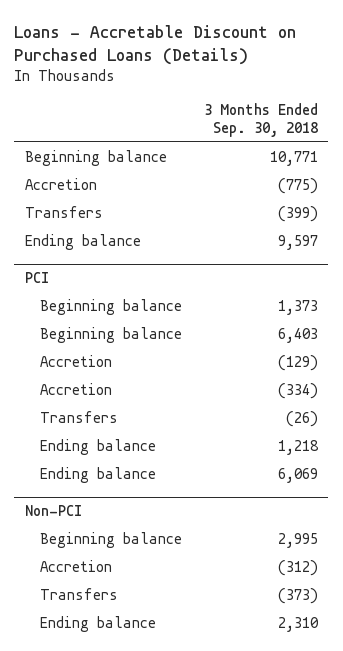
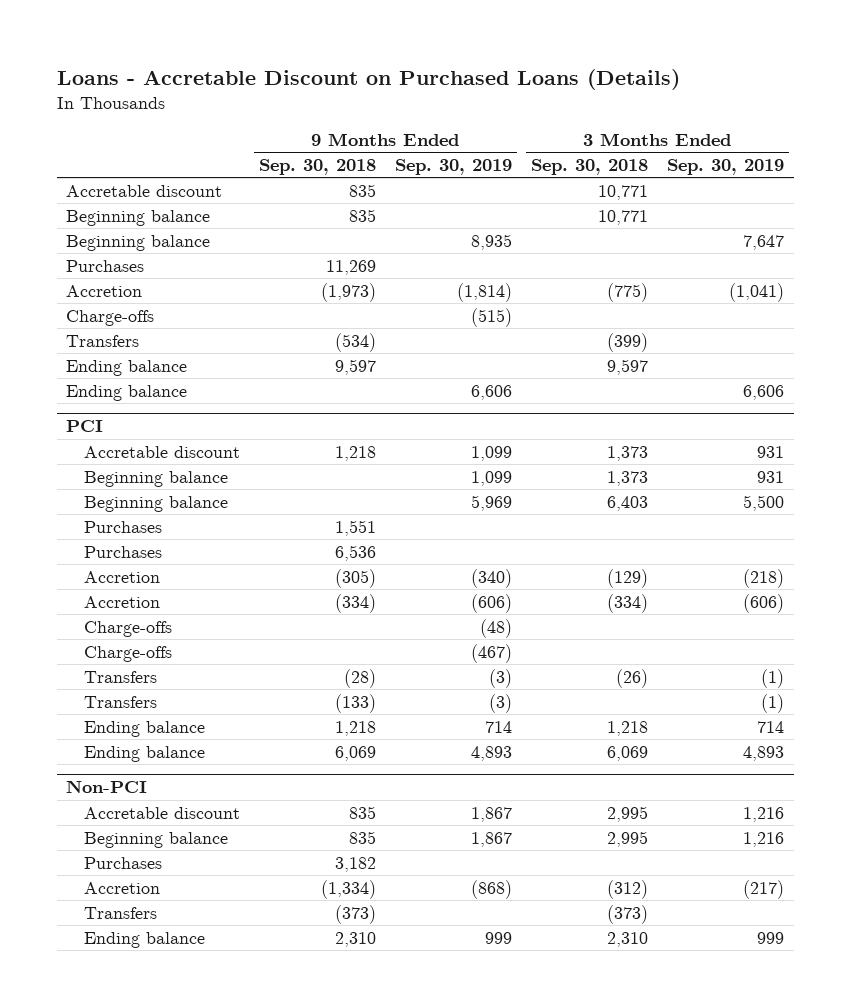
- | 3 Months Ended Sep. 30, 2018
+ | 9 Months Ended Sep. 30, 2018 | 9 Months Ended Sep. 30, 2019 | 3 Months Ended Sep. 30, 2018 | 3 Months Ended Sep. 30, 2019
+ Accretable discount | 835 | | 10,771 |
+ Beginning balance | | 8,935 | | 7,647
+ Purchases | 11,269 | | |
+ Charge-offs | | (515) | |
+ Ending balance | | 6,606 | | 6,606
@ PCI
+ Accretable discount | 1,218 | 1,099 | 1,373 | 931
+ Purchases | 1,551 | | |
+ Purchases | 6,536 | | |
+ Charge-offs | | (48) | |
+ Charge-offs | | (467) | |
+ Transfers | (133) | (3) | | (1)
@ Non-PCI
+ Accretable discount | 835 | 1,867 | 2,995 | 1,216
+ Purchases | 3,182 | | |

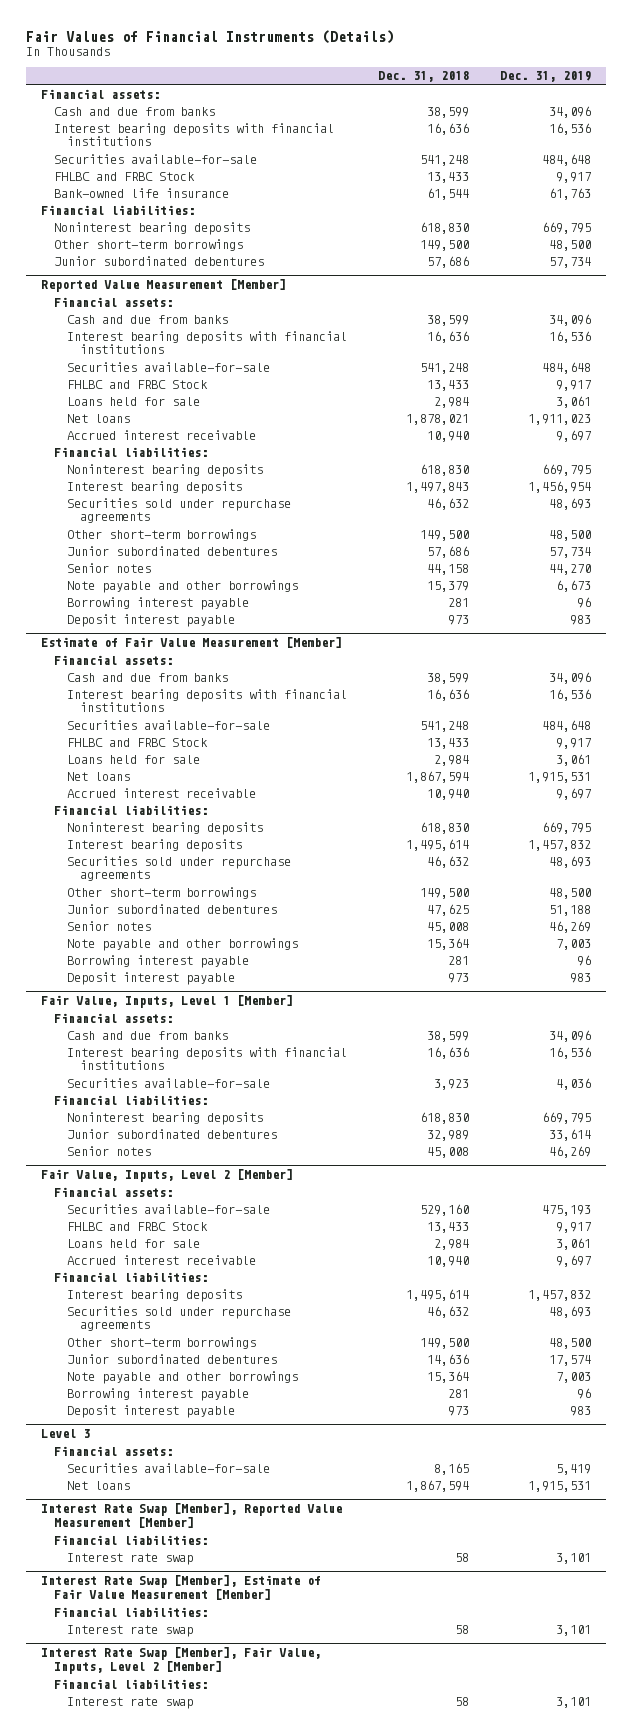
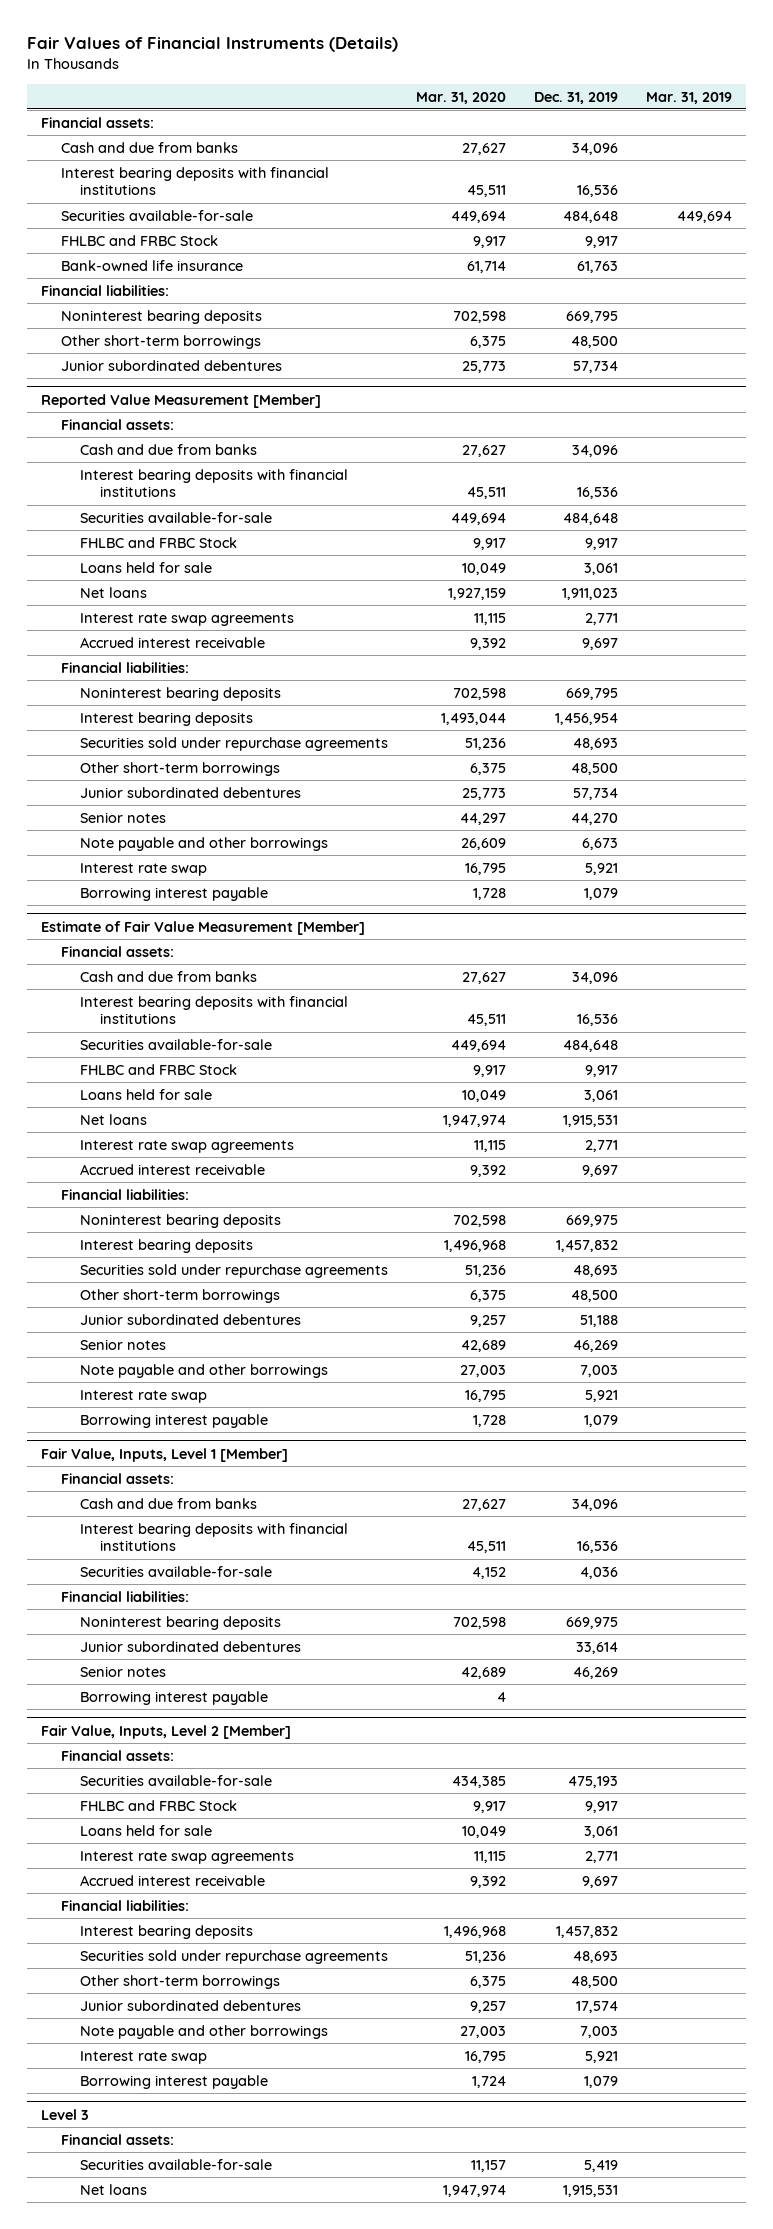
- | Dec. 31, 2018 | Dec. 31, 2019
+ | Mar. 31, 2020 | Dec. 31, 2019 | Mar. 31, 2019
@ Reported Value Measurement [Member]
+ Interest rate swap agreements | 11,115 | 2,771 |
- Borrowing interest payable | 281 | 96
- Deposit interest payable | 973 | 983
+ Interest rate swap | 16,795 | 5,921 |
+ Borrowing interest payable | 1,728 | 1,079 |
@ Estimate of Fair Value Measurement [Member]
+ Interest rate swap agreements | 11,115 | 2,771 |
- Noninterest bearing deposits | 618,830 | 669,795
+ Noninterest bearing deposits | 702,598 | 669,975 |
- Borrowing interest payable | 281 | 96
- Deposit interest payable | 973 | 983
+ Interest rate swap | 16,795 | 5,921 |
+ Borrowing interest payable | 1,728 | 1,079 |
@ Fair Value, Inputs, Level 1 [Member]
- Noninterest bearing deposits | 618,830 | 669,795
+ Noninterest bearing deposits | 702,598 | 669,975 |
+ Borrowing interest payable | 4 | |
@ Fair Value, Inputs, Level 2 [Member]
+ Interest rate swap agreements | 11,115 | 2,771 |
- Borrowing interest payable | 281 | 96
- Deposit interest payable | 973 | 983
+ Interest rate swap | 16,795 | 5,921 |
+ Borrowing interest payable | 1,724 | 1,079 |
- Interest Rate Swap [Member], Reported Value Measurement [Member]
- Financial liabilities:
- Interest rate swap | 58 | 3,101
- Interest Rate Swap [Member], Estimate of Fair Value Measurement [Member]
- Financial liabilities:
- Interest rate swap | 58 | 3,101
- Interest Rate Swap [Member], Fair Value, Inputs, Level 2 [Member]
- Financial liabilities:
- Interest rate swap | 58 | 3,101

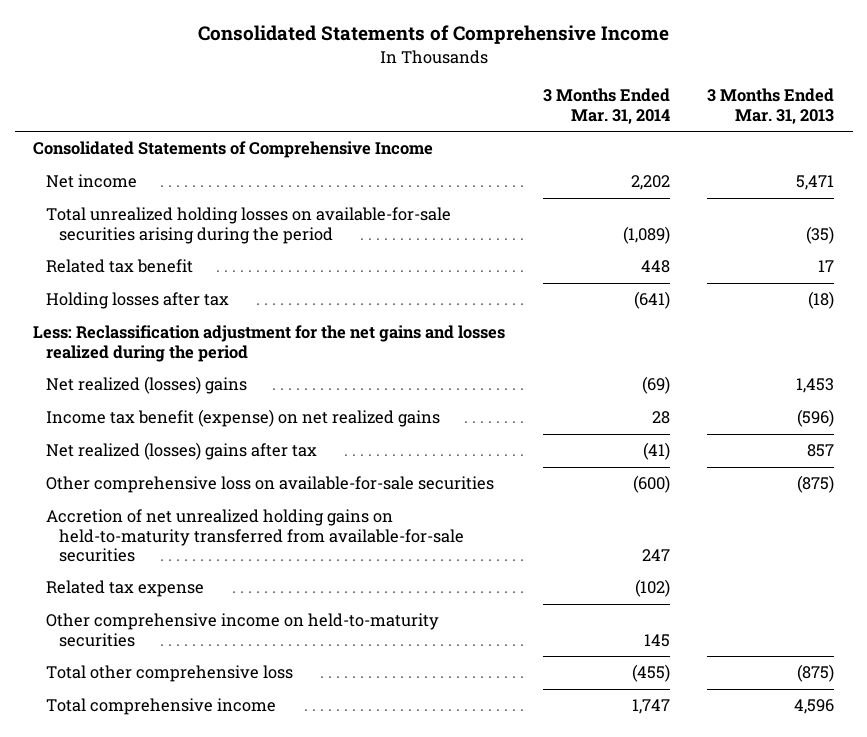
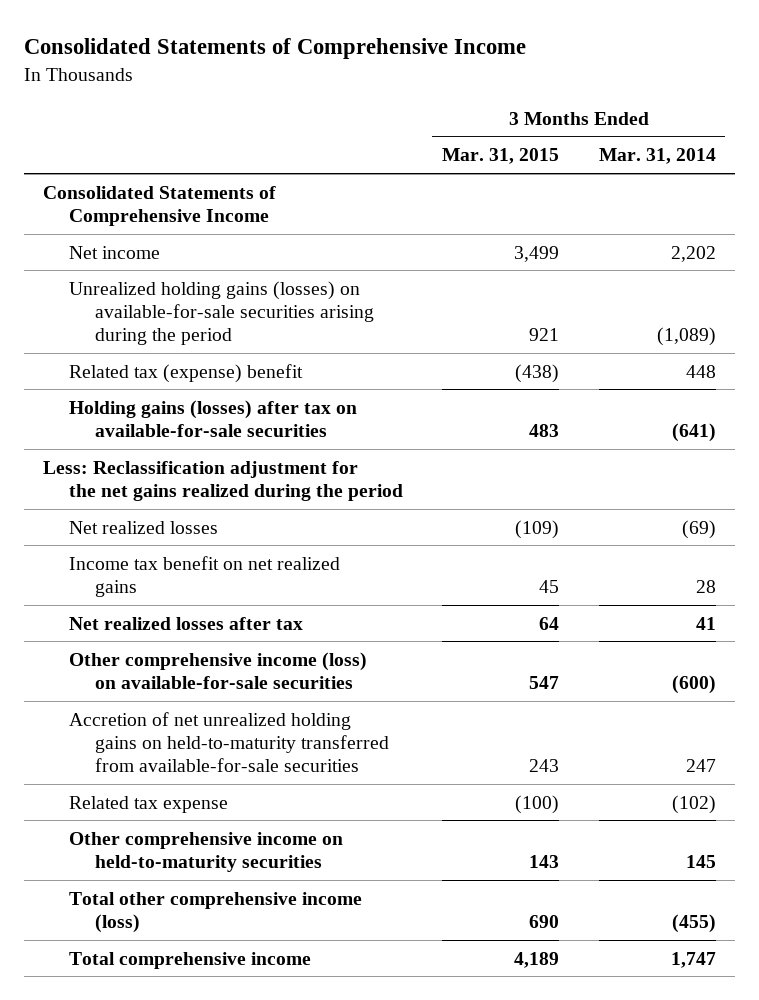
- | 3 Months Ended Mar. 31, 2014 | 3 Months Ended Mar. 31, 2013
+ | 3 Months Ended Mar. 31, 2015 | 3 Months Ended Mar. 31, 2014
- Total unrealized holding losses on available-for-sale securities arising during the period | (1,089) | (35)
- Related tax benefit | 448 | 17
- Holding losses after tax | (641) | (18)
- Less: Reclassification adjustment for the net gains and losses realized during the period
- Net realized (losses) gains | (69) | 1,453
- Income tax benefit (expense) on net realized gains | 28 | (596)
- Net realized (losses) gains after tax | (41) | 857
- Other comprehensive loss on available-for-sale securities | (600) | (875)
+ Unrealized holding gains (losses) on available-for-sale securities arising during the period | 921 | (1,089)
+ Related tax (expense) benefit | (438) | 448
+ Holding gains (losses) after tax on available-for-sale securities | 483 | (641)
+ Less: Reclassification adjustment for the net gains realized during the period
+ Net realized losses | (109) | (69)
+ Income tax benefit on net realized gains | 45 | 28
+ Net realized losses after tax | 64 | 41
+ Other comprehensive income (loss) on available-for-sale securities | 547 | (600)
- Total other comprehensive loss | (455) | (875)
+ Total other comprehensive income (loss) | 690 | (455)

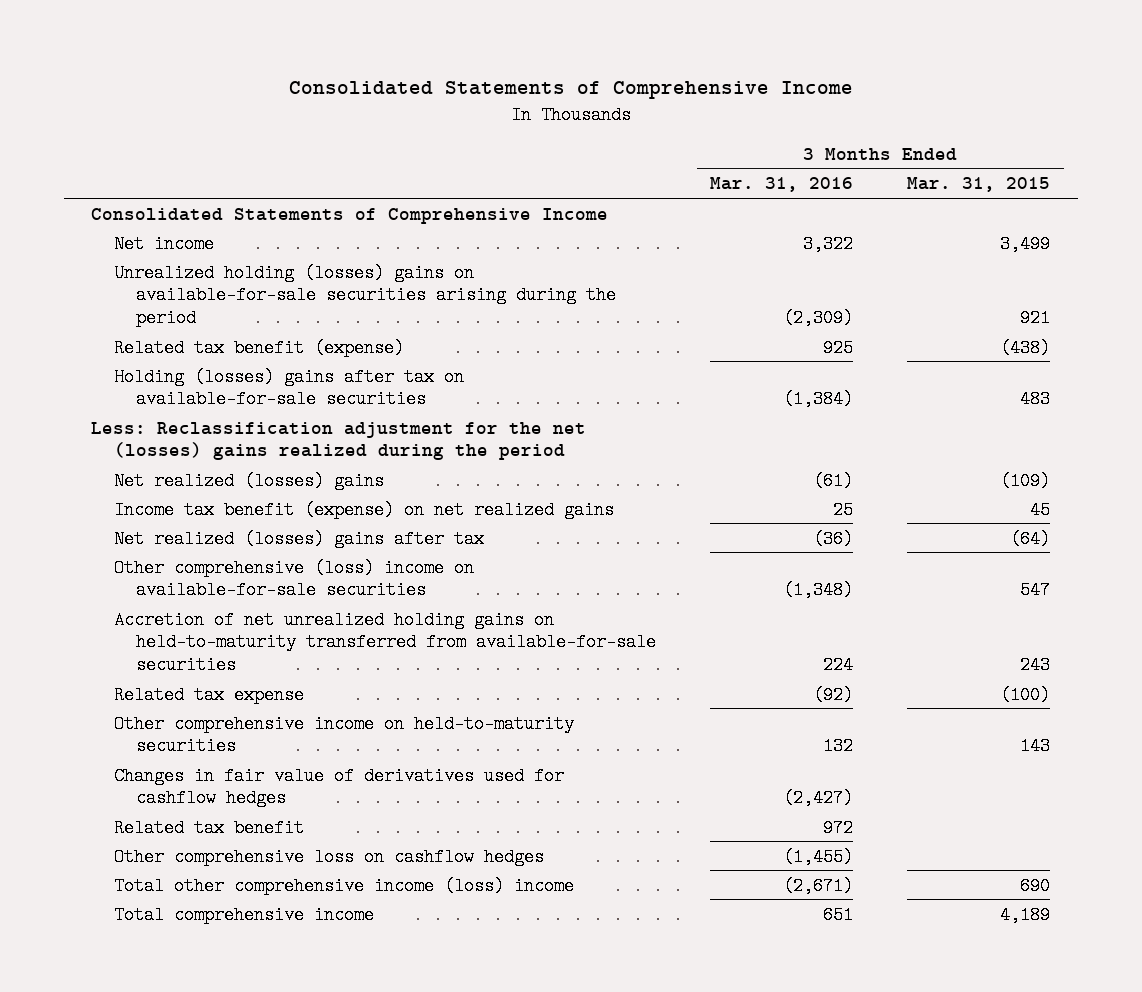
- | 3 Months Ended Mar. 31, 2015 | 3 Months Ended Mar. 31, 2014
+ | 3 Months Ended Mar. 31, 2016 | 3 Months Ended Mar. 31, 2015
- Unrealized holding gains (losses) on available-for-sale securities arising during the period | 921 | (1,089)
- Related tax (expense) benefit | (438) | 448
- Holding gains (losses) after tax on available-for-sale securities | 483 | (641)
- Less: Reclassification adjustment for the net gains realized during the period
- Net realized losses | (109) | (69)
- Income tax benefit on net realized gains | 45 | 28
- Net realized losses after tax | 64 | 41
- Other comprehensive income (loss) on available-for-sale securities | 547 | (600)
+ Unrealized holding (losses) gains on available-for-sale securities arising during the period | (2,309) | 921
+ Related tax benefit (expense) | 925 | (438)
+ Holding (losses) gains after tax on available-for-sale securities | (1,384) | 483
+ Less: Reclassification adjustment for the net (losses) gains realized during the period
+ Net realized (losses) gains | (61) | (109)
+ Income tax benefit (expense) on net realized gains | 25 | 45
+ Net realized (losses) gains after tax | (36) | (64)
+ Other comprehensive (loss) income on available-for-sale securities | (1,348) | 547
- Total other comprehensive income (loss) | 690 | (455)
+ Changes in fair value of derivatives used for cashflow hedges | (2,427) |
+ Related tax benefit | 972 |
+ Other comprehensive loss on cashflow hedges | (1,455) |
+ Total other comprehensive income (loss) income | (2,671) | 690

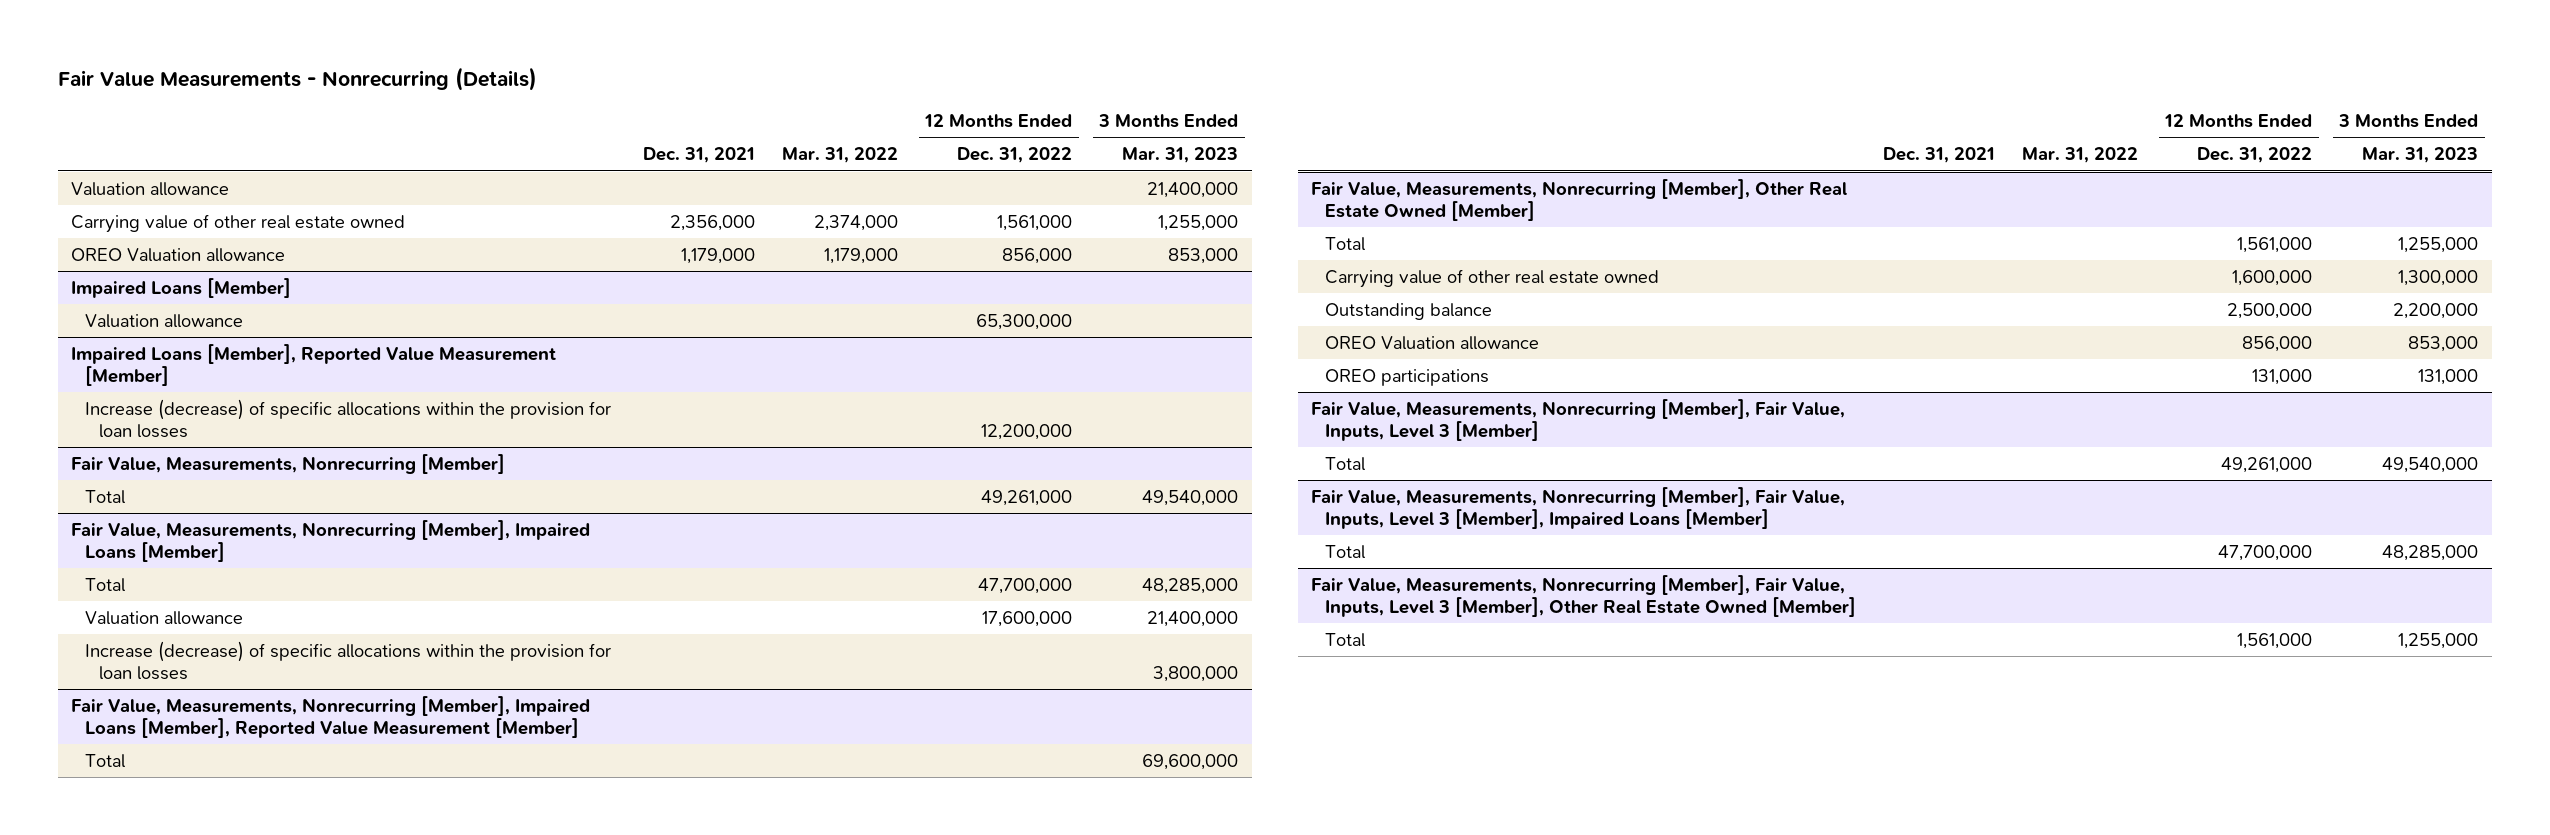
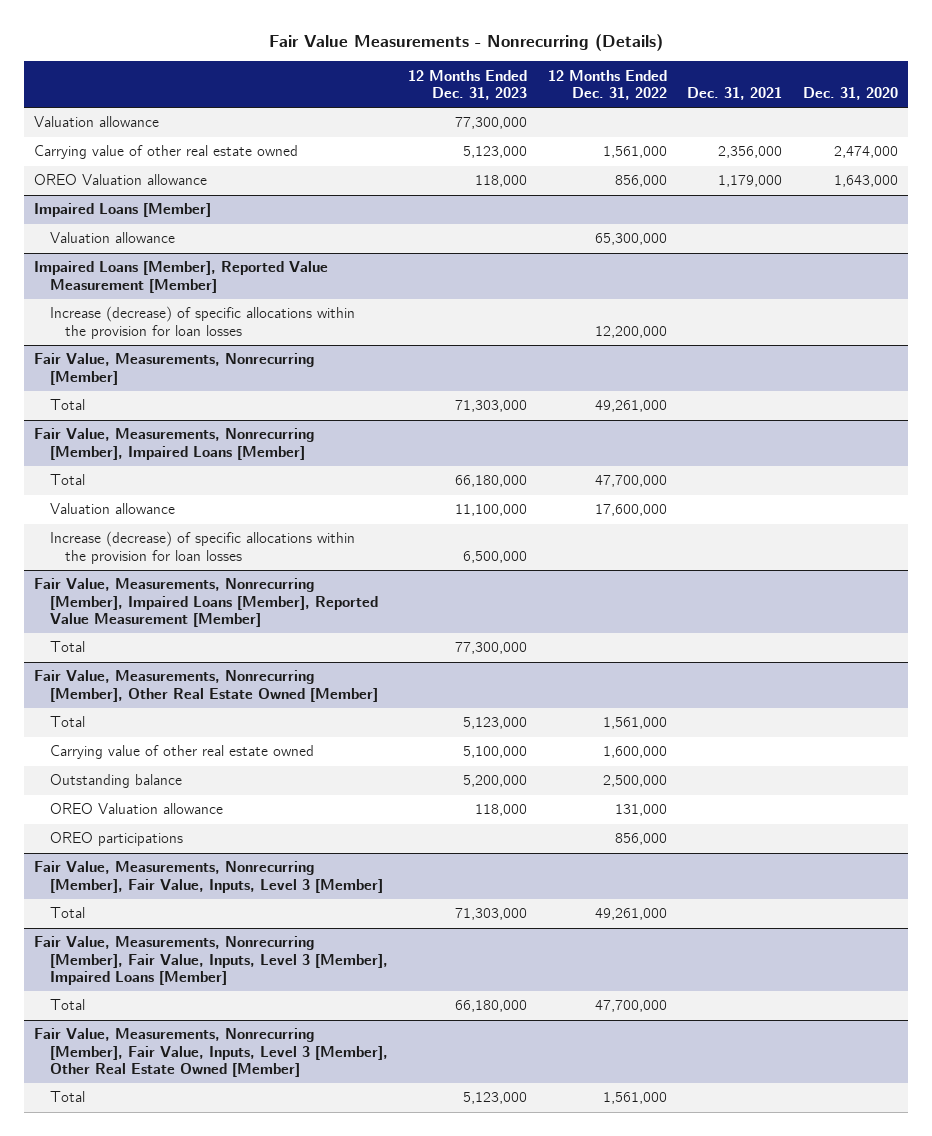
- | Dec. 31, 2021 | Mar. 31, 2022 | 12 Months Ended Dec. 31, 2022 | 3 Months Ended Mar. 31, 2023
+ | 12 Months Ended Dec. 31, 2023 | 12 Months Ended Dec. 31, 2022 | Dec. 31, 2021 | Dec. 31, 2020
@ Fair Value, Measurements, Nonrecurring [Member], Other Real Estate Owned [Member]
- OREO Valuation allowance | | | 856,000 | 853,000
- OREO participations | | | 131,000 | 131,000
+ OREO Valuation allowance | 118,000 | 131,000 | |
+ OREO participations | | 856,000 | |

